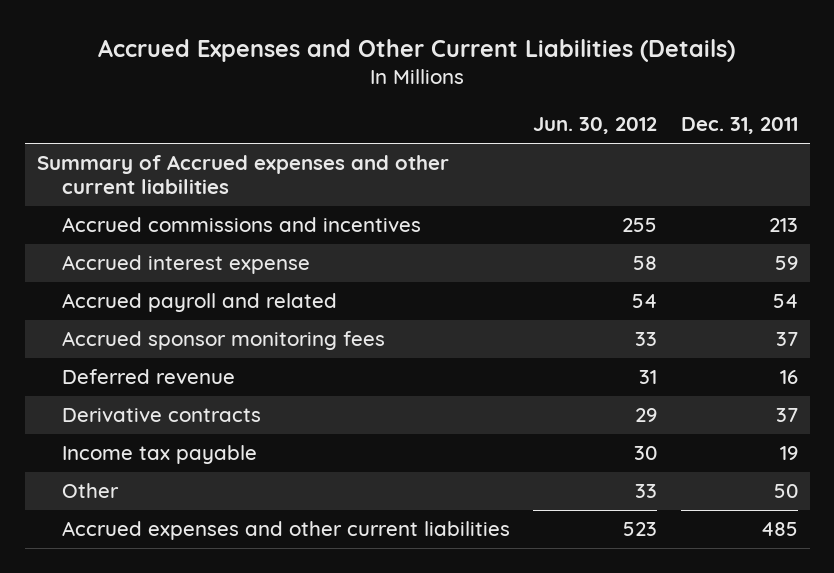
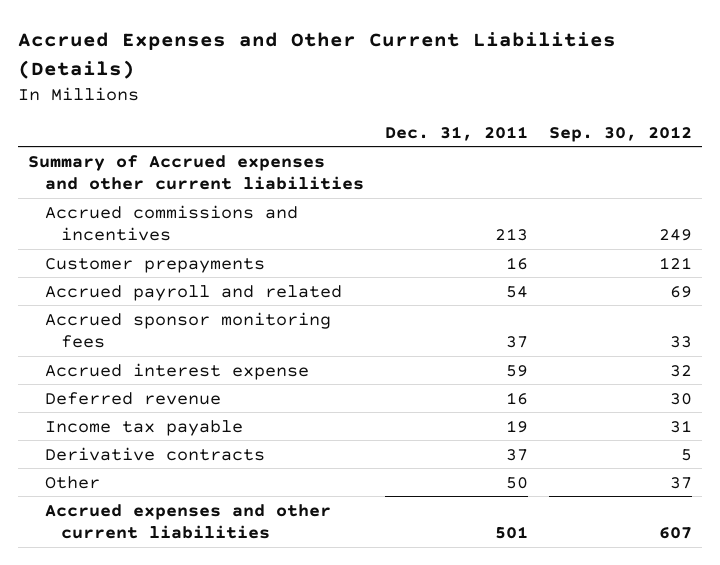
- | Jun. 30, 2012 | Dec. 31, 2011
+ | Dec. 31, 2011 | Sep. 30, 2012
+ Customer prepayments | 16 | 121
moved down: Accrued interest expense | 59 | 32
moved down: Derivative contracts | 37 | 5
- Accrued expenses and other current liabilities | 523 | 485
+ Accrued expenses and other current liabilities | 501 | 607

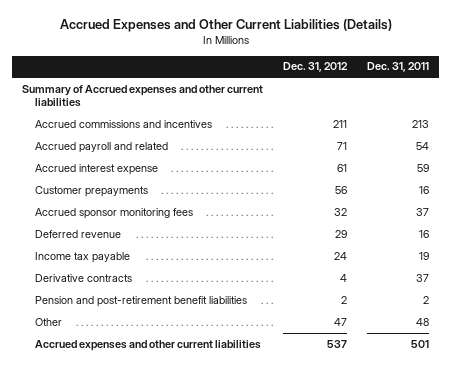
- | Dec. 31, 2011 | Sep. 30, 2012
+ | Dec. 31, 2012 | Dec. 31, 2011
moved down: Customer prepayments | 56 | 16
moved down: Accrued sponsor monitoring fees | 32 | 37
- Other | 50 | 37
+ Pension and post-retirement benefit liabilities | 2 | 2
+ Other | 47 | 48

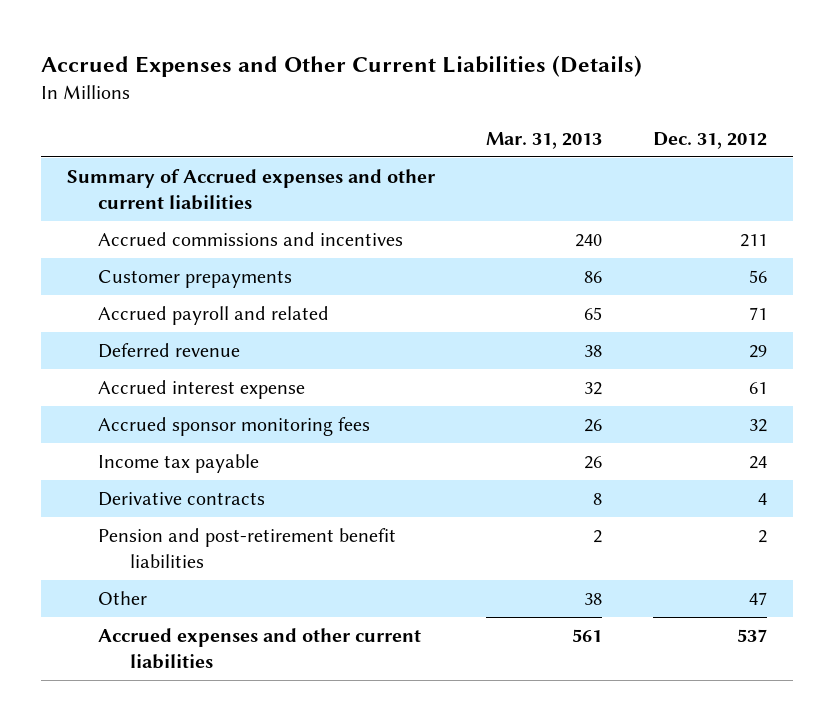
- | Dec. 31, 2012 | Dec. 31, 2011
+ | Mar. 31, 2013 | Dec. 31, 2012
moved up: Customer prepayments | 86 | 56
moved up: Deferred revenue | 38 | 29

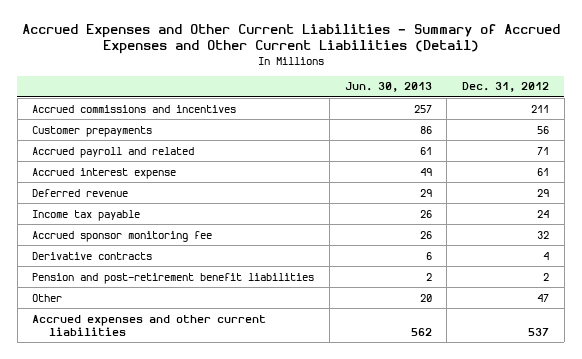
- Accrued Expenses and Other Current Liabilities (Details)
+ Accrued Expenses and Other Current Liabilities - Summary of Accrued Expenses and Other Current Liabilities (Detail)
- | Mar. 31, 2013 | Dec. 31, 2012
+ | Jun. 30, 2013 | Dec. 31, 2012
- Summary of Accrued expenses and other current liabilities
- Accrued sponsor monitoring fees | 26 | 32
moved down: Deferred revenue | 29 | 29
+ Accrued sponsor monitoring fee | 26 | 32

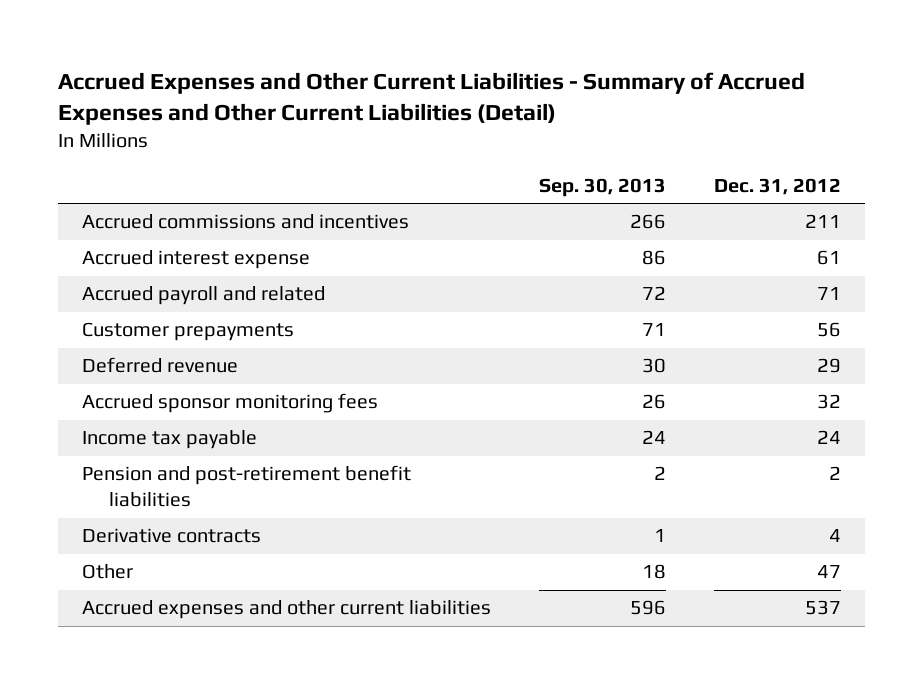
- | Jun. 30, 2013 | Dec. 31, 2012
+ | Sep. 30, 2013 | Dec. 31, 2012
moved down: Accrued payroll and related | 72 | 71
moved down: Customer prepayments | 71 | 56
+ Accrued sponsor monitoring fees | 26 | 32
- Accrued sponsor monitoring fee | 26 | 32
moved down: Derivative contracts | 1 | 4

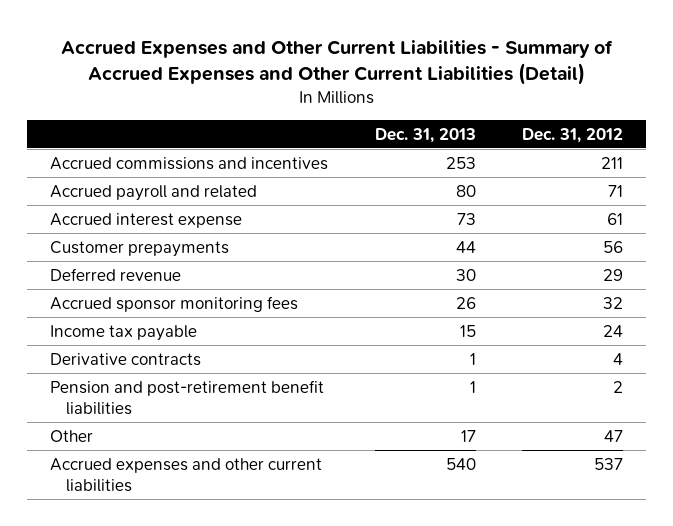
- | Sep. 30, 2013 | Dec. 31, 2012
+ | Dec. 31, 2013 | Dec. 31, 2012
moved down: Accrued interest expense | 73 | 61
moved down: Pension and post-retirement benefit liabilities | 1 | 2

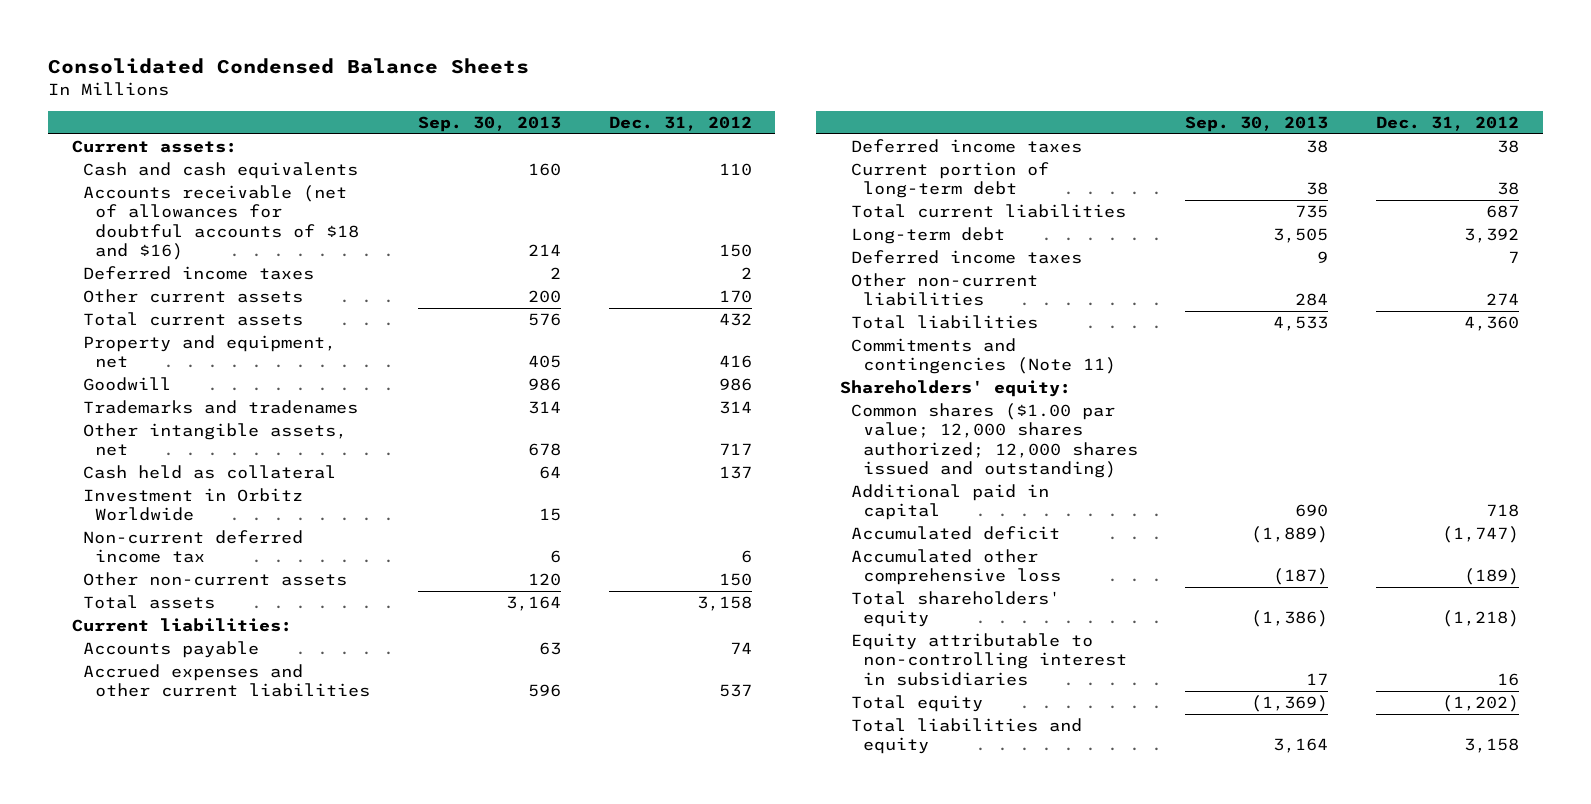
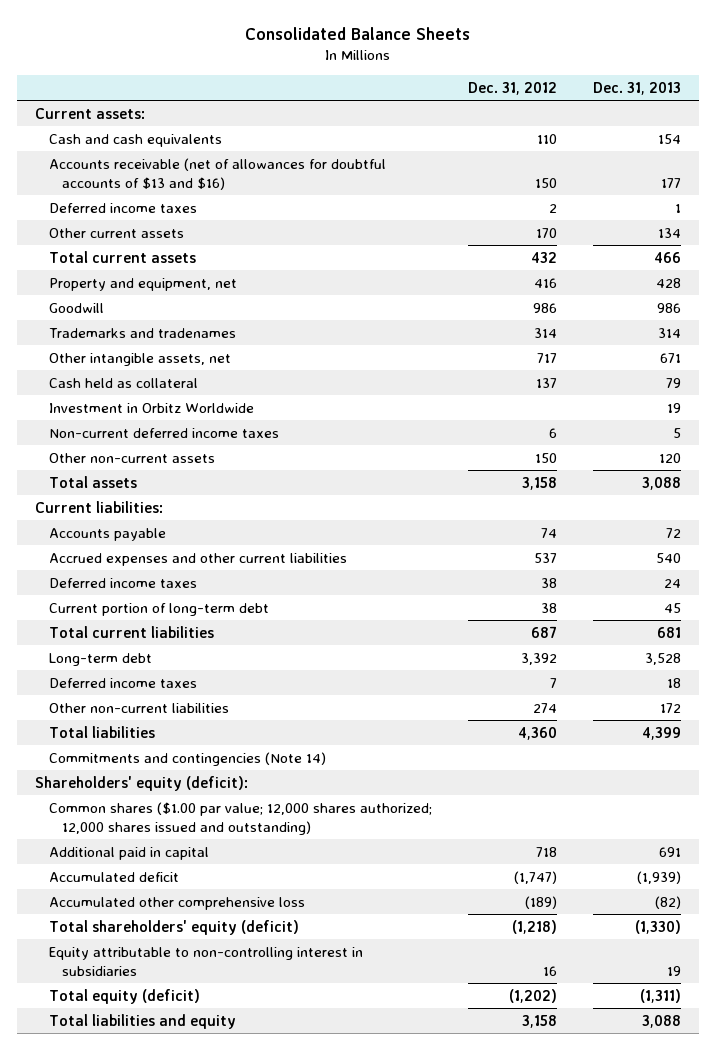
- Consolidated Condensed Balance Sheets
+ Consolidated Balance Sheets
- | Sep. 30, 2013 | Dec. 31, 2012
+ | Dec. 31, 2012 | Dec. 31, 2013
- Accounts receivable (net of allowances for doubtful accounts of $18 and $16) | 214 | 150
+ Accounts receivable (net of allowances for doubtful accounts of $13 and $16) | 150 | 177
- Non-current deferred income tax | 6 | 6
+ Non-current deferred income taxes | 6 | 5
- Commitments and contingencies (Note 11)
- Shareholders' equity:
+ Commitments and contingencies (Note 14)
+ Shareholders' equity (deficit):
- Total shareholders' equity | (1,386) | (1,218)
+ Total shareholders' equity (deficit) | (1,218) | (1,330)
- Total equity | (1,369) | (1,202)
+ Total equity (deficit) | (1,202) | (1,311)

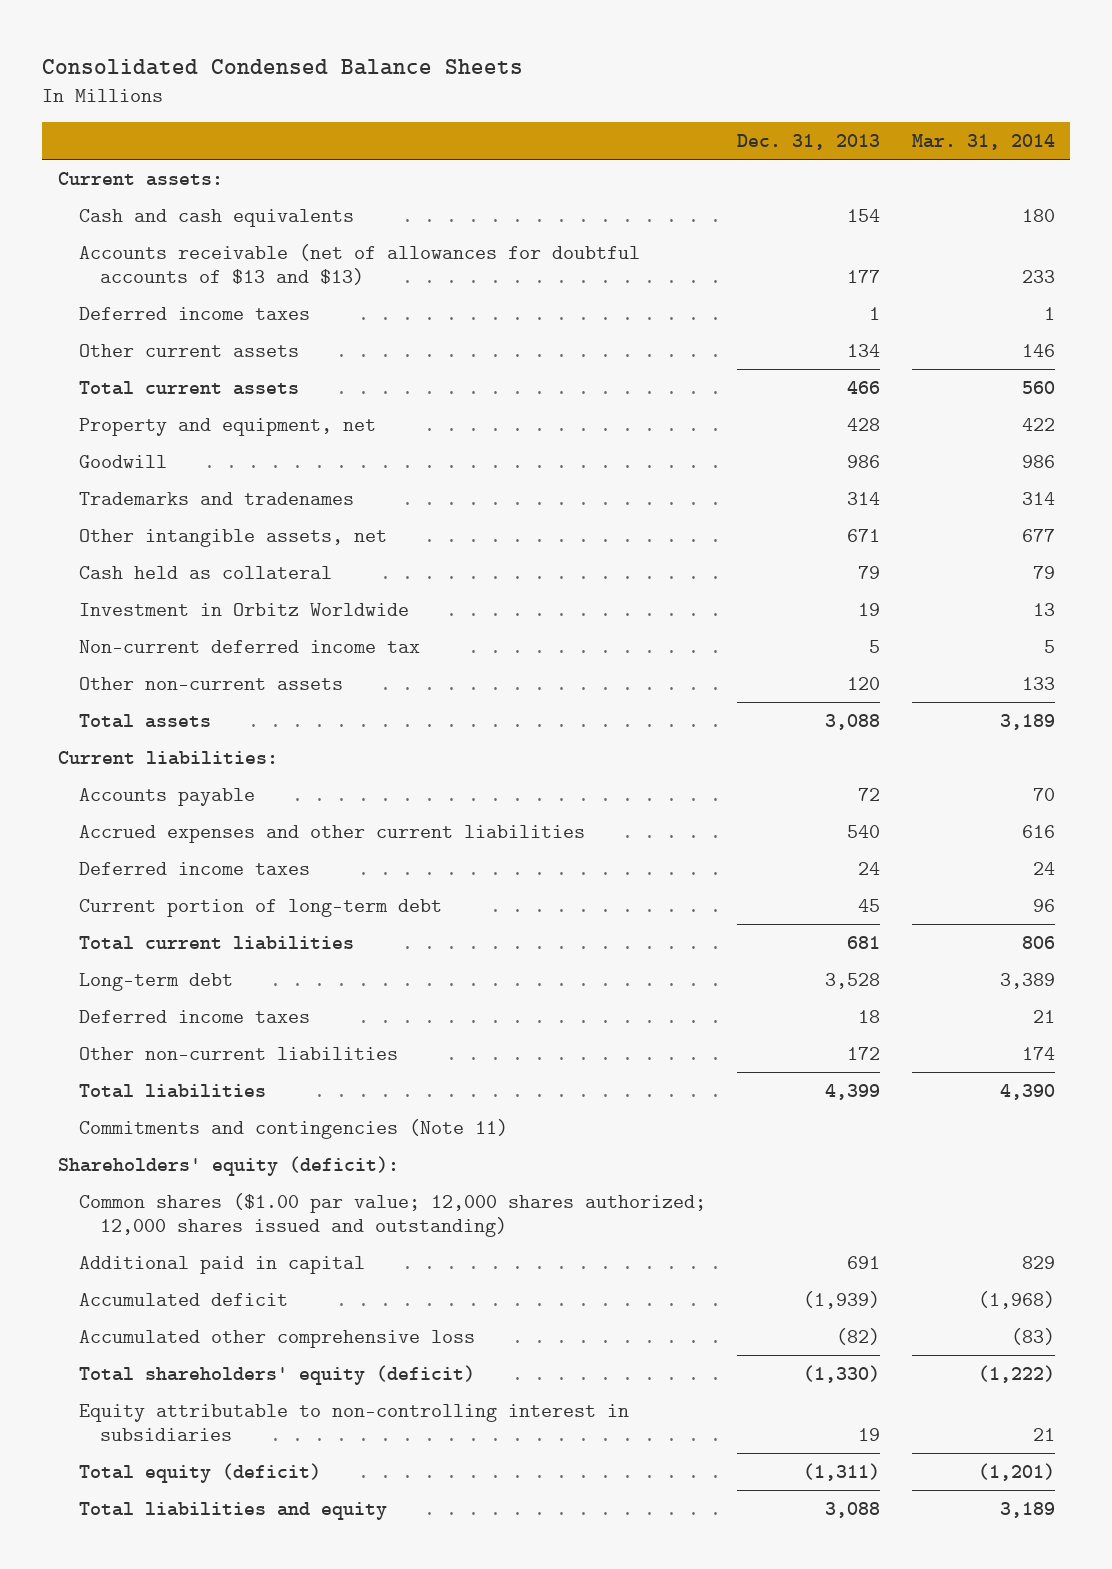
- Consolidated Balance Sheets
+ Consolidated Condensed Balance Sheets
- | Dec. 31, 2012 | Dec. 31, 2013
+ | Dec. 31, 2013 | Mar. 31, 2014
- Accounts receivable (net of allowances for doubtful accounts of $13 and $16) | 150 | 177
+ Accounts receivable (net of allowances for doubtful accounts of $13 and $13) | 177 | 233
- Non-current deferred income taxes | 6 | 5
+ Non-current deferred income tax | 5 | 5
- Commitments and contingencies (Note 14)
+ Commitments and contingencies (Note 11)

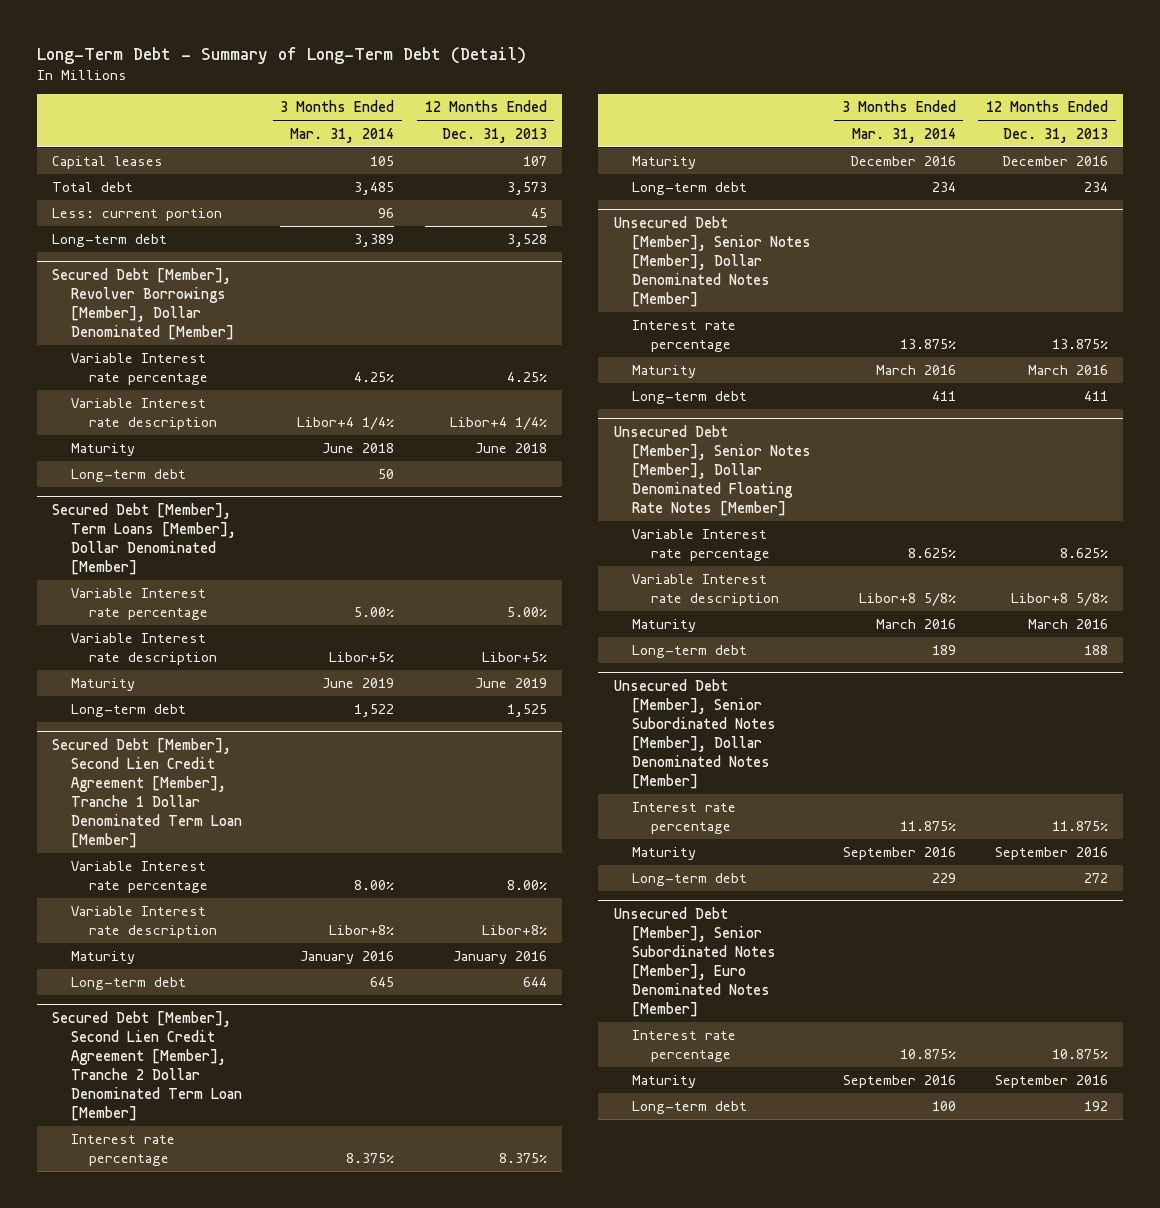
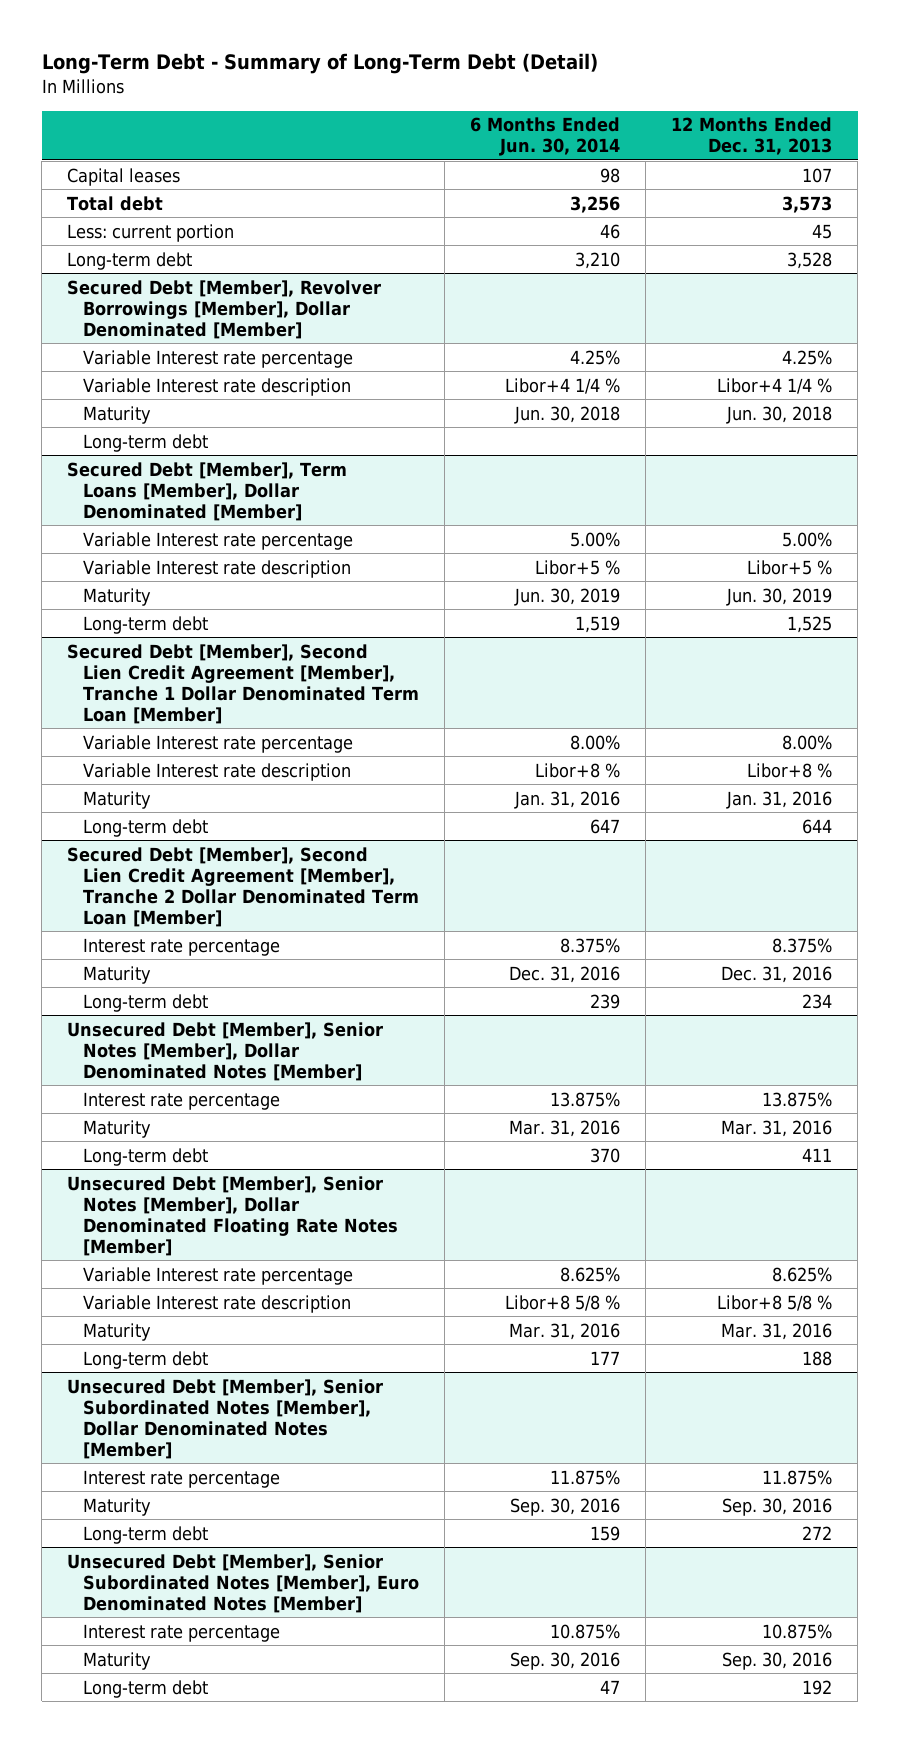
- | 3 Months Ended Mar. 31, 2014 | 12 Months Ended Dec. 31, 2013
+ | 6 Months Ended Jun. 30, 2014 | 12 Months Ended Dec. 31, 2013
@ Secured Debt [Member], Revolver Borrowings [Member], Dollar Denominated [Member]
- Variable Interest rate description | Libor+4 1/4% | Libor+4 1/4%
- Maturity | June 2018 | June 2018
+ Variable Interest rate description | Libor+4 1/4 % | Libor+4 1/4 %
+ Maturity | Jun. 30, 2018 | Jun. 30, 2018
@ Secured Debt [Member], Term Loans [Member], Dollar Denominated [Member]
- Variable Interest rate description | Libor+5% | Libor+5%
- Maturity | June 2019 | June 2019
+ Variable Interest rate description | Libor+5 % | Libor+5 %
+ Maturity | Jun. 30, 2019 | Jun. 30, 2019
@ Secured Debt [Member], Second Lien Credit Agreement [Member], Tranche 1 Dollar Denominated Term Loan [Member]
- Variable Interest rate description | Libor+8% | Libor+8%
- Maturity | January 2016 | January 2016
+ Variable Interest rate description | Libor+8 % | Libor+8 %
+ Maturity | Jan. 31, 2016 | Jan. 31, 2016
@ Secured Debt [Member], Second Lien Credit Agreement [Member], Tranche 2 Dollar Denominated Term Loan [Member]
- Maturity | December 2016 | December 2016
+ Maturity | Dec. 31, 2016 | Dec. 31, 2016
@ Unsecured Debt [Member], Senior Notes [Member], Dollar Denominated Notes [Member]
- Maturity | March 2016 | March 2016
+ Maturity | Mar. 31, 2016 | Mar. 31, 2016
@ Unsecured Debt [Member], Senior Notes [Member], Dollar Denominated Floating Rate Notes [Member]
- Variable Interest rate description | Libor+8 5/8% | Libor+8 5/8%
- Maturity | March 2016 | March 2016
+ Variable Interest rate description | Libor+8 5/8 % | Libor+8 5/8 %
+ Maturity | Mar. 31, 2016 | Mar. 31, 2016
@ Unsecured Debt [Member], Senior Subordinated Notes [Member], Dollar Denominated Notes [Member]
- Maturity | September 2016 | September 2016
+ Maturity | Sep. 30, 2016 | Sep. 30, 2016
@ Unsecured Debt [Member], Senior Subordinated Notes [Member], Euro Denominated Notes [Member]
- Maturity | September 2016 | September 2016
+ Maturity | Sep. 30, 2016 | Sep. 30, 2016

